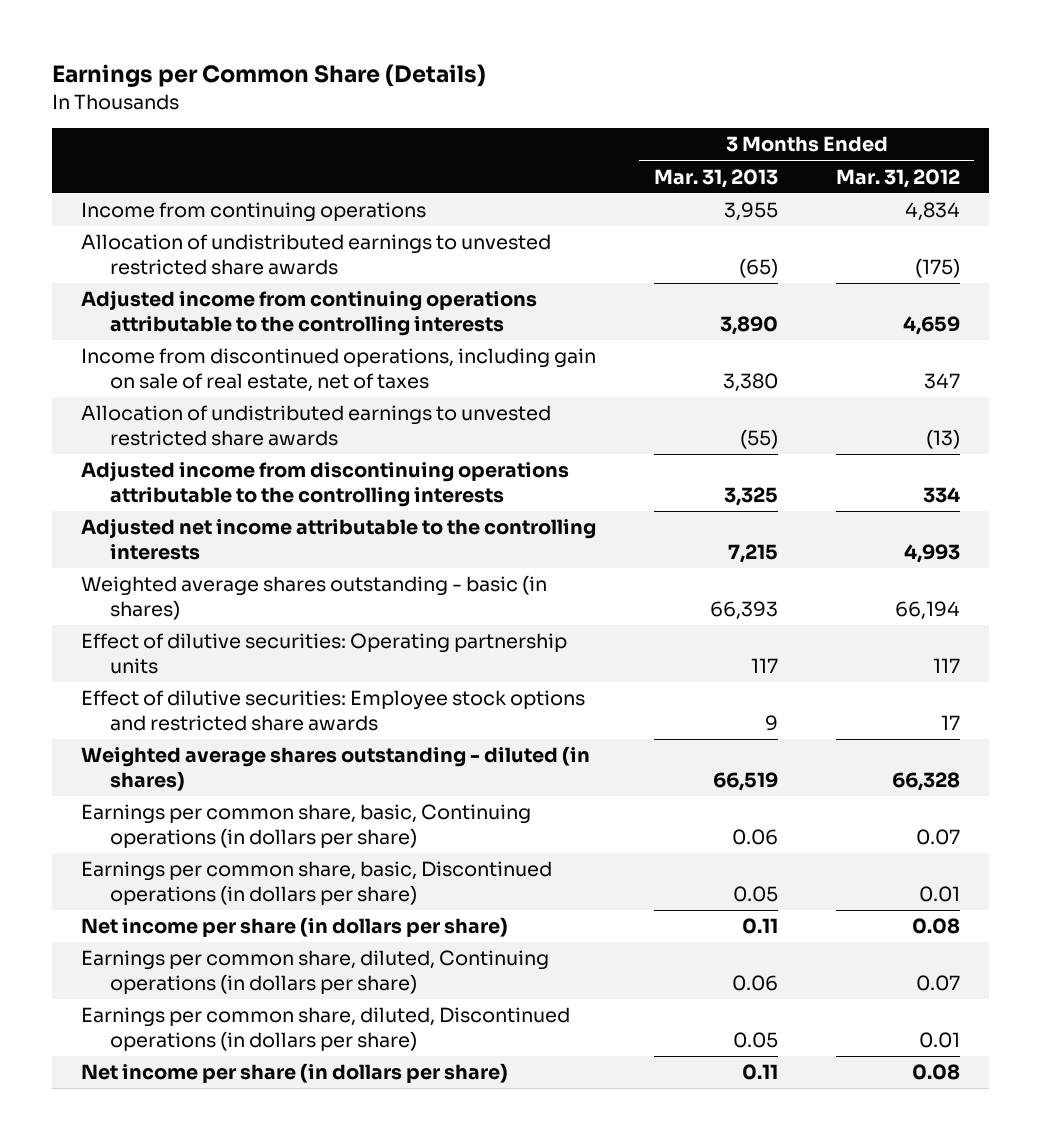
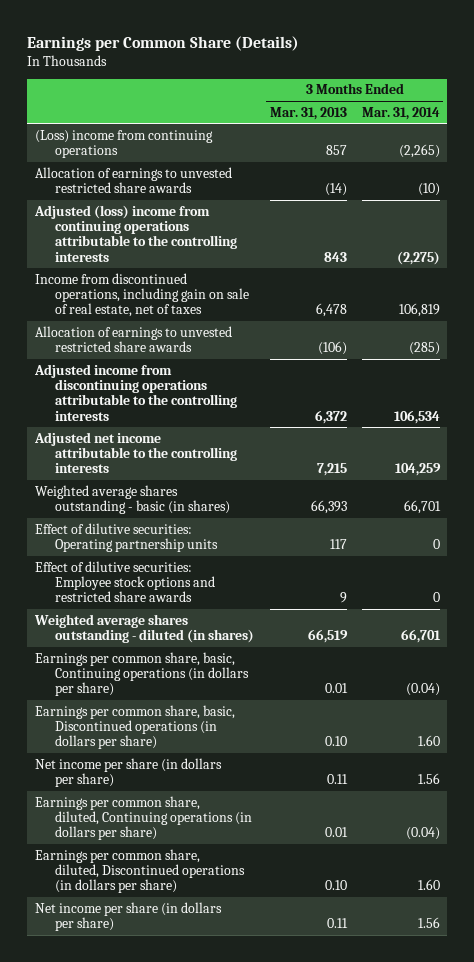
- | 3 Months Ended Mar. 31, 2013 | 3 Months Ended Mar. 31, 2012
+ | 3 Months Ended Mar. 31, 2013 | 3 Months Ended Mar. 31, 2014
- Income from continuing operations | 3,955 | 4,834
- Allocation of undistributed earnings to unvested restricted share awards | (65) | (175)
- Adjusted income from continuing operations attributable to the controlling interests | 3,890 | 4,659
- Income from discontinued operations, including gain on sale of real estate, net of taxes | 3,380 | 347
- Allocation of undistributed earnings to unvested restricted share awards | (55) | (13)
- Adjusted income from discontinuing operations attributable to the controlling interests | 3,325 | 334
+ (Loss) income from continuing operations | 857 | (2,265)
+ Allocation of earnings to unvested restricted share awards | (14) | (10)
+ Adjusted (loss) income from continuing operations attributable to the controlling interests | 843 | (2,275)
+ Income from discontinued operations, including gain on sale of real estate, net of taxes | 6,478 | 106,819
+ Allocation of earnings to unvested restricted share awards | (106) | (285)
+ Adjusted income from discontinuing operations attributable to the controlling interests | 6,372 | 106,534
- Earnings per common share, basic, Continuing operations (in dollars per share) | 0.06 | 0.07
- Earnings per common share, basic, Discontinued operations (in dollars per share) | 0.05 | 0.01
+ Earnings per common share, basic, Continuing operations (in dollars per share) | 0.01 | (0.04)
+ Earnings per common share, basic, Discontinued operations (in dollars per share) | 0.10 | 1.60
- Earnings per common share, diluted, Continuing operations (in dollars per share) | 0.06 | 0.07
- Earnings per common share, diluted, Discontinued operations (in dollars per share) | 0.05 | 0.01
+ Earnings per common share, diluted, Continuing operations (in dollars per share) | 0.01 | (0.04)
+ Earnings per common share, diluted, Discontinued operations (in dollars per share) | 0.10 | 1.60

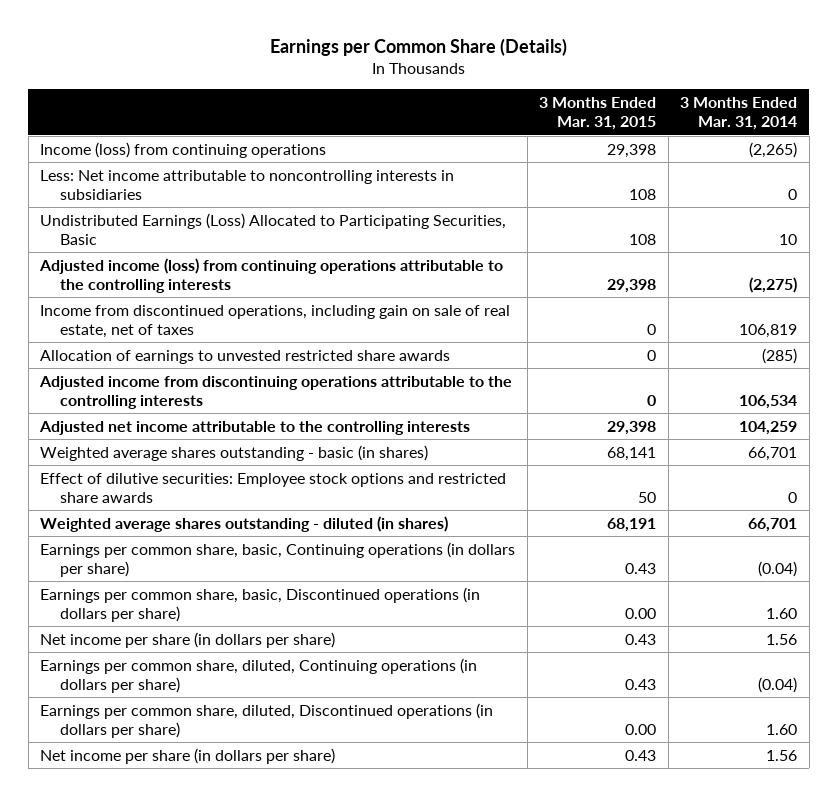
- | 3 Months Ended Mar. 31, 2013 | 3 Months Ended Mar. 31, 2014
+ | 3 Months Ended Mar. 31, 2015 | 3 Months Ended Mar. 31, 2014
- (Loss) income from continuing operations | 857 | (2,265)
- Allocation of earnings to unvested restricted share awards | (14) | (10)
- Adjusted (loss) income from continuing operations attributable to the controlling interests | 843 | (2,275)
+ Income (loss) from continuing operations | 29,398 | (2,265)
+ Less: Net income attributable to noncontrolling interests in subsidiaries | 108 | 0
+ Undistributed Earnings (Loss) Allocated to Participating Securities, Basic | 108 | 10
+ Adjusted income (loss) from continuing operations attributable to the controlling interests | 29,398 | (2,275)
- Effect of dilutive securities: Operating partnership units | 117 | 0

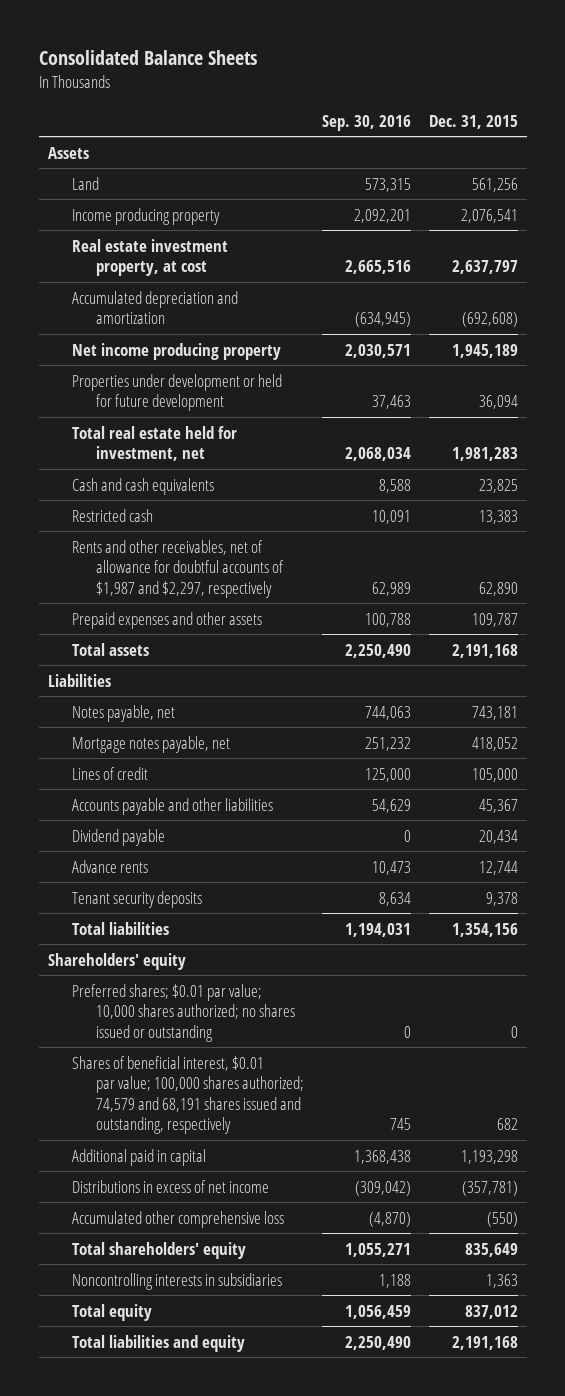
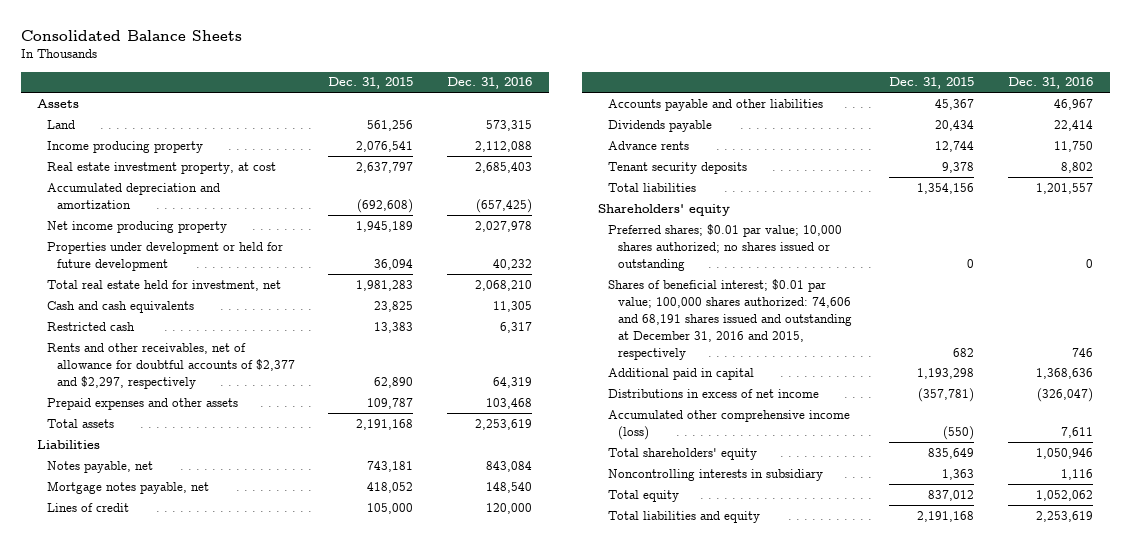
- | Sep. 30, 2016 | Dec. 31, 2015
+ | Dec. 31, 2015 | Dec. 31, 2016
- Rents and other receivables, net of allowance for doubtful accounts of $1,987 and $2,297, respectively | 62,989 | 62,890
+ Rents and other receivables, net of allowance for doubtful accounts of $2,377 and $2,297, respectively | 62,890 | 64,319
- Dividend payable | 0 | 20,434
+ Dividends payable | 20,434 | 22,414
- Shares of beneficial interest, $0.01 par value; 100,000 shares authorized; 74,579 and 68,191 shares issued and outstanding, respectively | 745 | 682
+ Shares of beneficial interest; $0.01 par value; 100,000 shares authorized: 74,606 and 68,191 shares issued and outstanding at December 31, 2016 and 2015, respectively | 682 | 746
- Accumulated other comprehensive loss | (4,870) | (550)
+ Accumulated other comprehensive income (loss) | (550) | 7,611
- Noncontrolling interests in subsidiaries | 1,188 | 1,363
+ Noncontrolling interests in subsidiary | 1,363 | 1,116

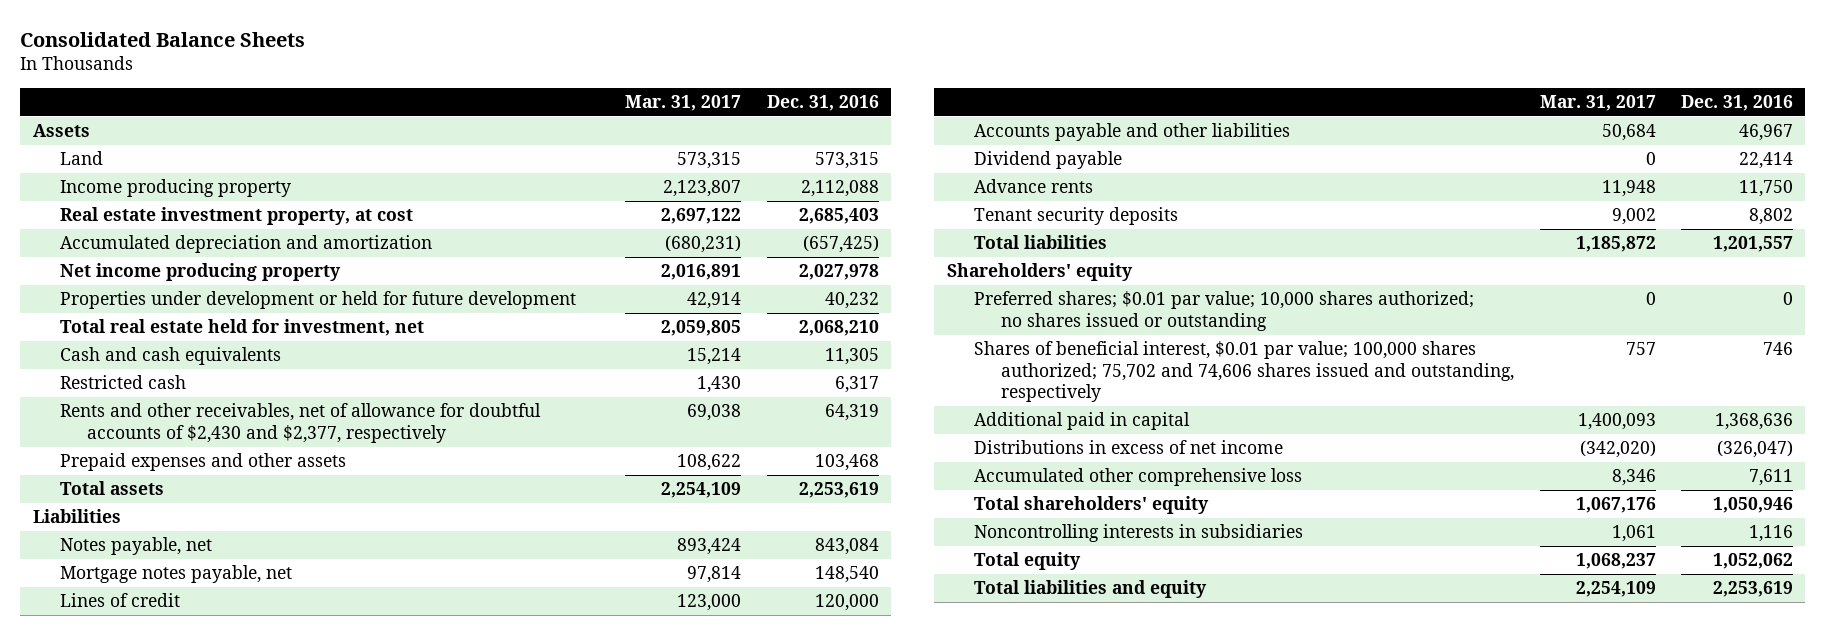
- | Dec. 31, 2015 | Dec. 31, 2016
+ | Mar. 31, 2017 | Dec. 31, 2016
- Rents and other receivables, net of allowance for doubtful accounts of $2,377 and $2,297, respectively | 62,890 | 64,319
+ Rents and other receivables, net of allowance for doubtful accounts of $2,430 and $2,377, respectively | 69,038 | 64,319
- Dividends payable | 20,434 | 22,414
+ Dividend payable | 0 | 22,414
- Shares of beneficial interest; $0.01 par value; 100,000 shares authorized: 74,606 and 68,191 shares issued and outstanding at December 31, 2016 and 2015, respectively | 682 | 746
+ Shares of beneficial interest, $0.01 par value; 100,000 shares authorized; 75,702 and 74,606 shares issued and outstanding, respectively | 757 | 746
- Accumulated other comprehensive income (loss) | (550) | 7,611
+ Accumulated other comprehensive loss | 8,346 | 7,611
- Noncontrolling interests in subsidiary | 1,363 | 1,116
+ Noncontrolling interests in subsidiaries | 1,061 | 1,116

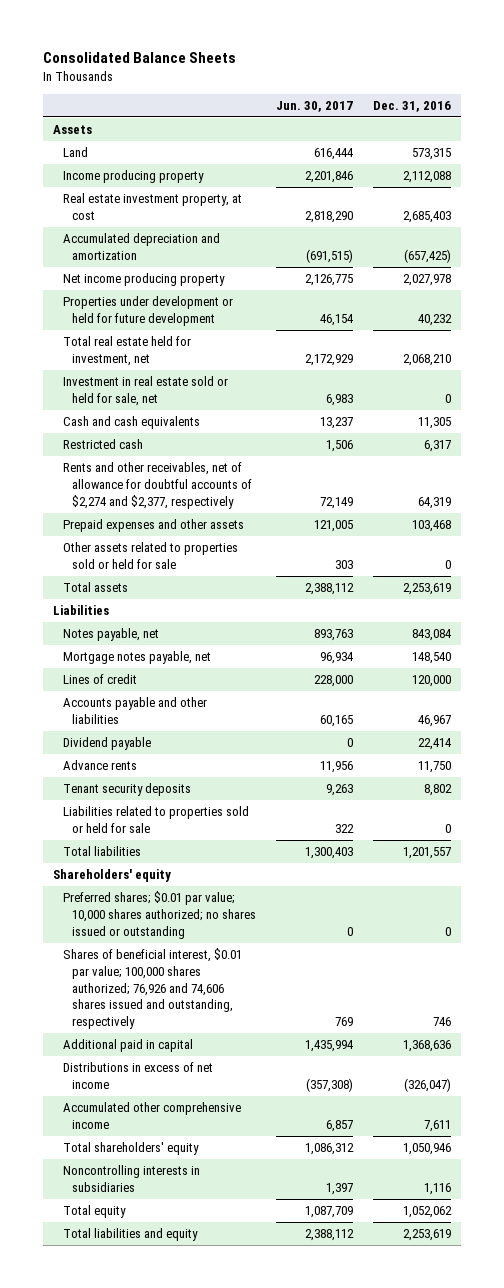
- | Mar. 31, 2017 | Dec. 31, 2016
+ | Jun. 30, 2017 | Dec. 31, 2016
+ Investment in real estate sold or held for sale, net | 6,983 | 0
- Rents and other receivables, net of allowance for doubtful accounts of $2,430 and $2,377, respectively | 69,038 | 64,319
+ Rents and other receivables, net of allowance for doubtful accounts of $2,274 and $2,377, respectively | 72,149 | 64,319
+ Other assets related to properties sold or held for sale | 303 | 0
+ Liabilities related to properties sold or held for sale | 322 | 0
- Shares of beneficial interest, $0.01 par value; 100,000 shares authorized; 75,702 and 74,606 shares issued and outstanding, respectively | 757 | 746
+ Shares of beneficial interest, $0.01 par value; 100,000 shares authorized; 76,926 and 74,606 shares issued and outstanding, respectively | 769 | 746
- Accumulated other comprehensive loss | 8,346 | 7,611
+ Accumulated other comprehensive income | 6,857 | 7,611

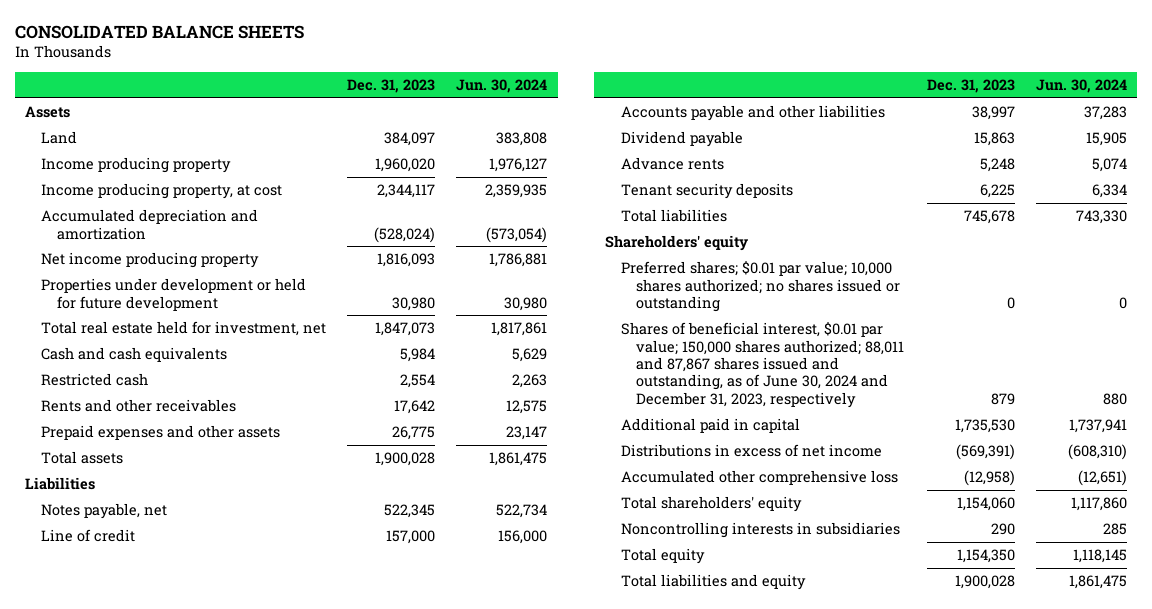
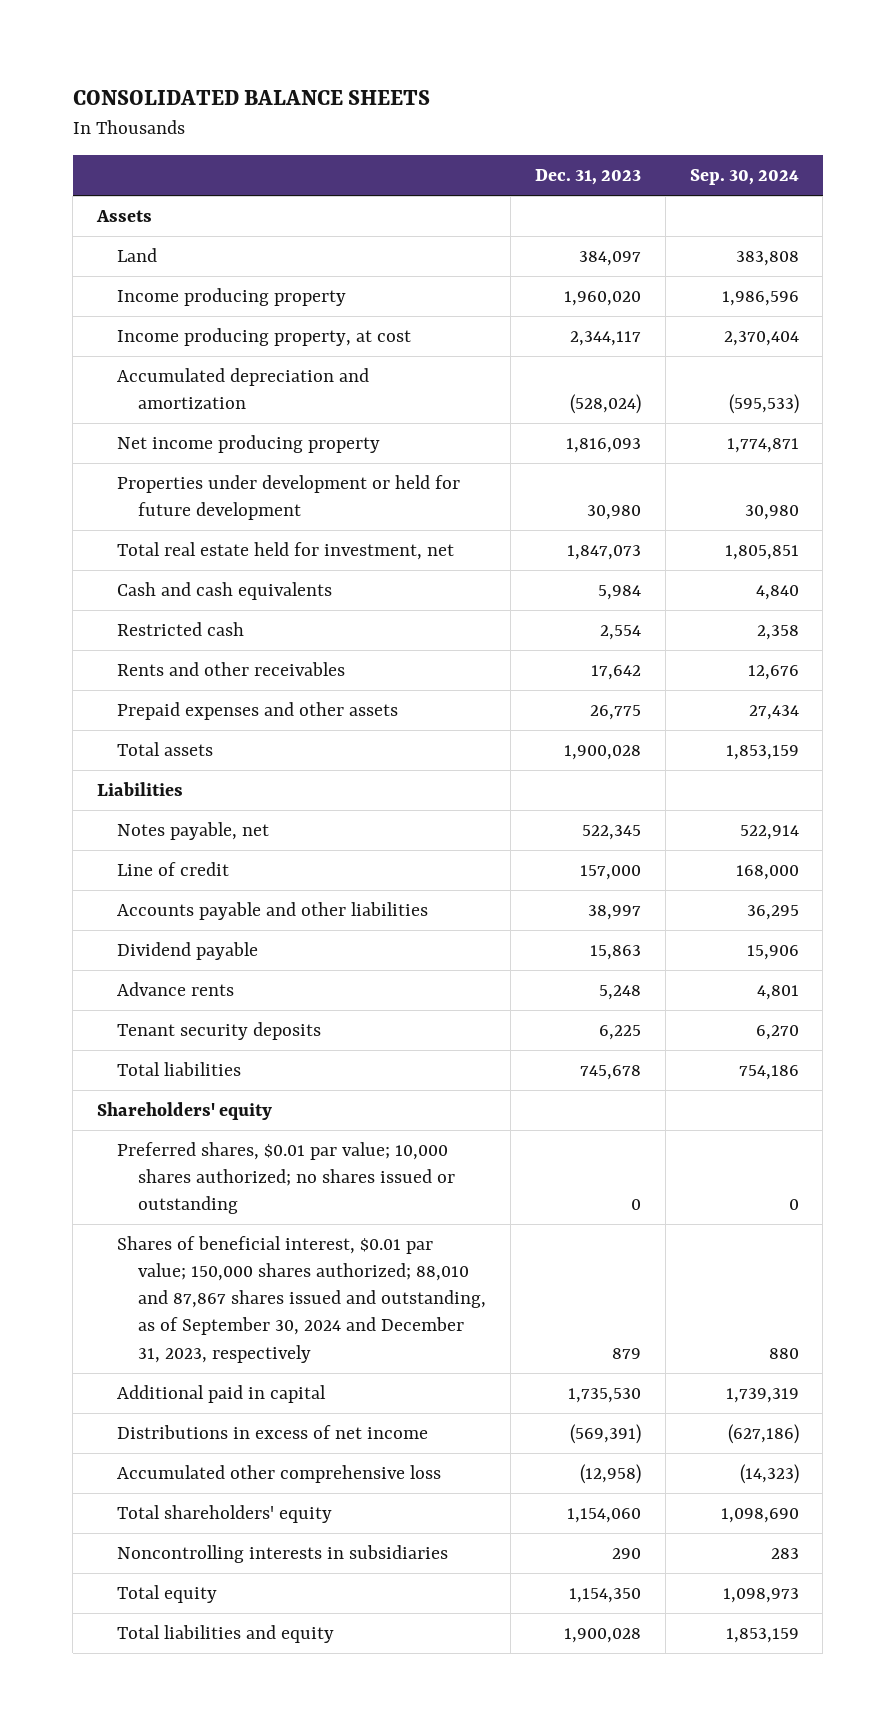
- | Dec. 31, 2023 | Jun. 30, 2024
+ | Dec. 31, 2023 | Sep. 30, 2024
- Preferred shares; $0.01 par value; 10,000 shares authorized; no shares issued or outstanding | 0 | 0
- Shares of beneficial interest, $0.01 par value; 150,000 shares authorized; 88,011 and 87,867 shares issued and outstanding, as of June 30, 2024 and December 31, 2023, respectively | 879 | 880
+ Preferred shares, $0.01 par value; 10,000 shares authorized; no shares issued or outstanding | 0 | 0
+ Shares of beneficial interest, $0.01 par value; 150,000 shares authorized; 88,010 and 87,867 shares issued and outstanding, as of September 30, 2024 and December 31, 2023, respectively | 879 | 880

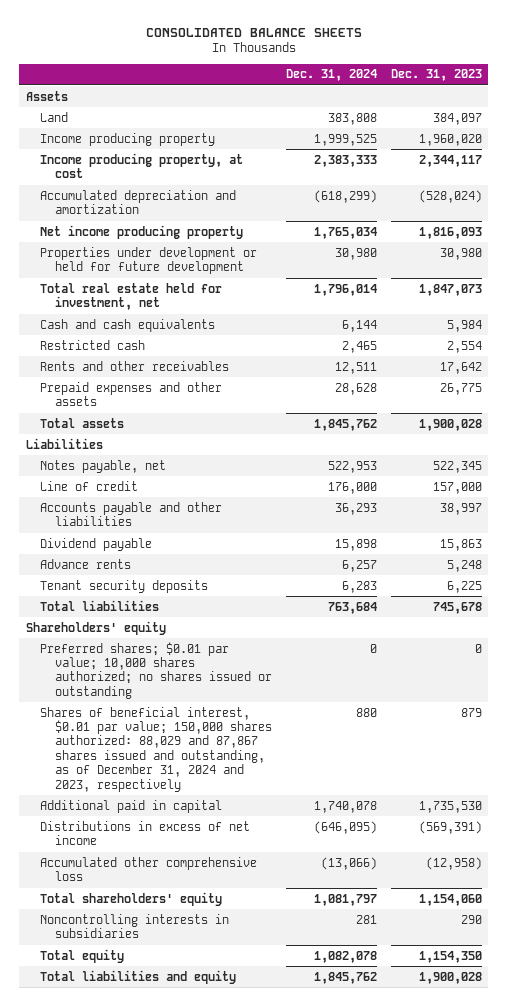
- | Dec. 31, 2023 | Sep. 30, 2024
+ | Dec. 31, 2024 | Dec. 31, 2023
- Preferred shares, $0.01 par value; 10,000 shares authorized; no shares issued or outstanding | 0 | 0
- Shares of beneficial interest, $0.01 par value; 150,000 shares authorized; 88,010 and 87,867 shares issued and outstanding, as of September 30, 2024 and December 31, 2023, respectively | 879 | 880
+ Preferred shares; $0.01 par value; 10,000 shares authorized; no shares issued or outstanding | 0 | 0
+ Shares of beneficial interest, $0.01 par value; 150,000 shares authorized: 88,029 and 87,867 shares issued and outstanding, as of December 31, 2024 and 2023, respectively | 880 | 879

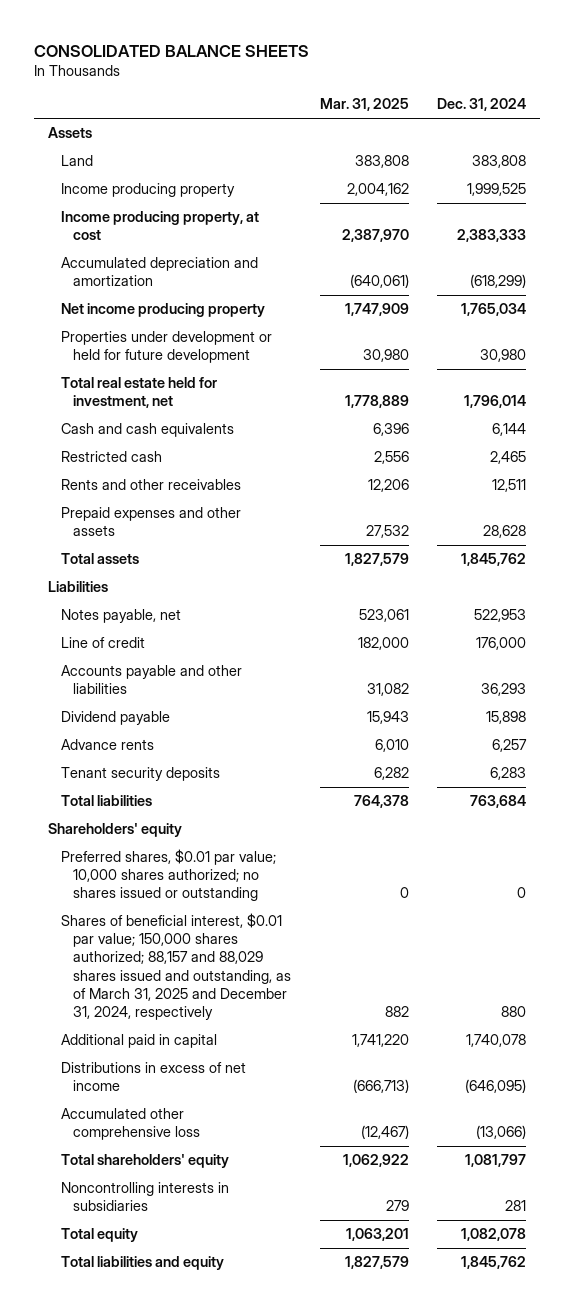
- | Dec. 31, 2024 | Dec. 31, 2023
+ | Mar. 31, 2025 | Dec. 31, 2024
- Preferred shares; $0.01 par value; 10,000 shares authorized; no shares issued or outstanding | 0 | 0
- Shares of beneficial interest, $0.01 par value; 150,000 shares authorized: 88,029 and 87,867 shares issued and outstanding, as of December 31, 2024 and 2023, respectively | 880 | 879
+ Preferred shares, $0.01 par value; 10,000 shares authorized; no shares issued or outstanding | 0 | 0
+ Shares of beneficial interest, $0.01 par value; 150,000 shares authorized; 88,157 and 88,029 shares issued and outstanding, as of March 31, 2025 and December 31, 2024, respectively | 882 | 880

